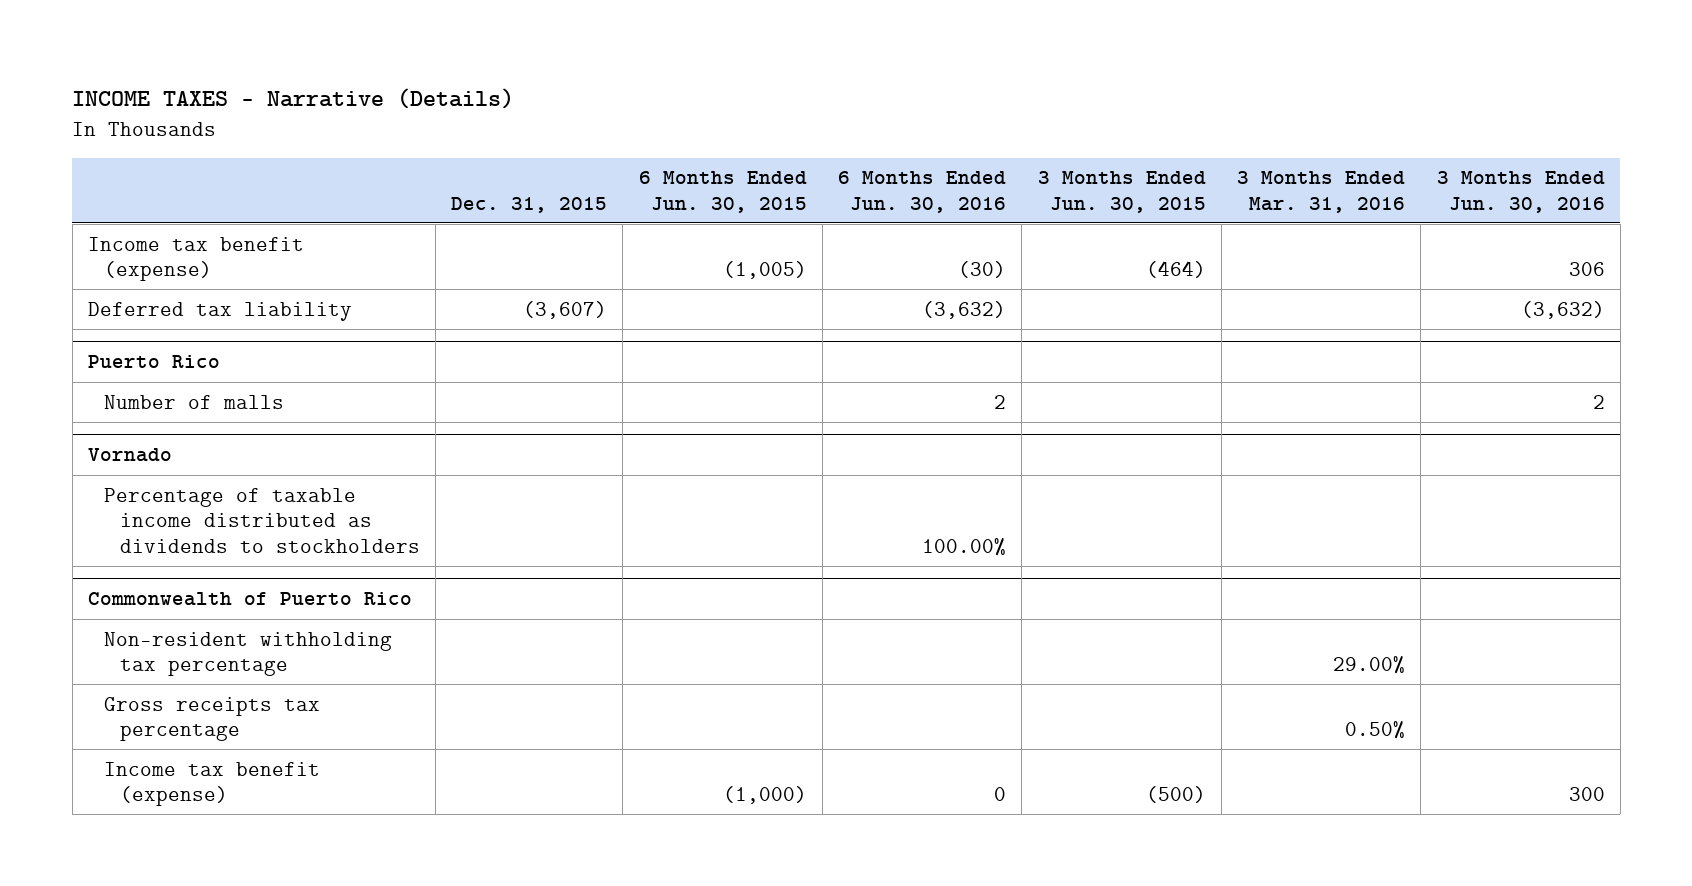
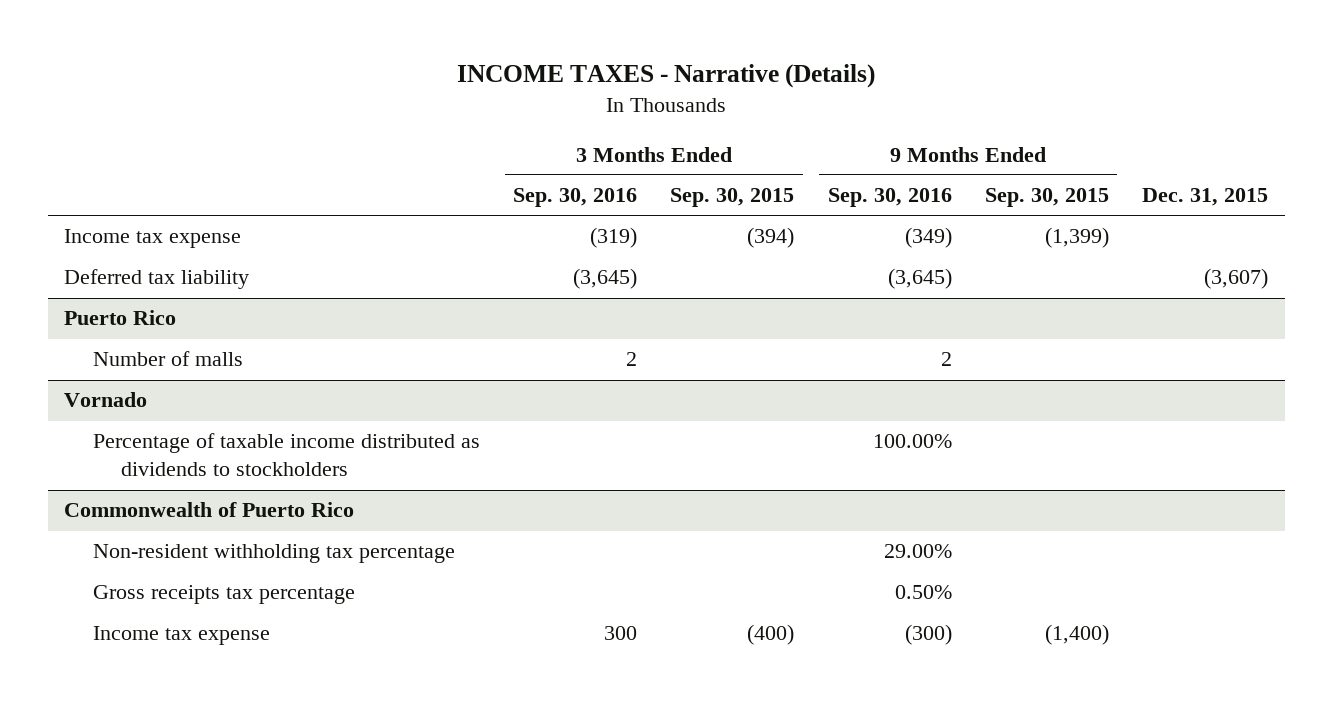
- | Dec. 31, 2015 | 6 Months Ended Jun. 30, 2015 | 6 Months Ended Jun. 30, 2016 | 3 Months Ended Jun. 30, 2015 | 3 Months Ended Mar. 31, 2016 | 3 Months Ended Jun. 30, 2016
+ | 3 Months Ended Sep. 30, 2016 | 3 Months Ended Sep. 30, 2015 | 9 Months Ended Sep. 30, 2016 | 9 Months Ended Sep. 30, 2015 | Dec. 31, 2015
- Income tax benefit (expense) | | (1,005) | (30) | (464) | | 306
+ Income tax expense | (319) | (394) | (349) | (1,399) |
@ Commonwealth of Puerto Rico
- Income tax benefit (expense) | | (1,000) | 0 | (500) | | 300
+ Income tax expense | 300 | (400) | (300) | (1,400) |

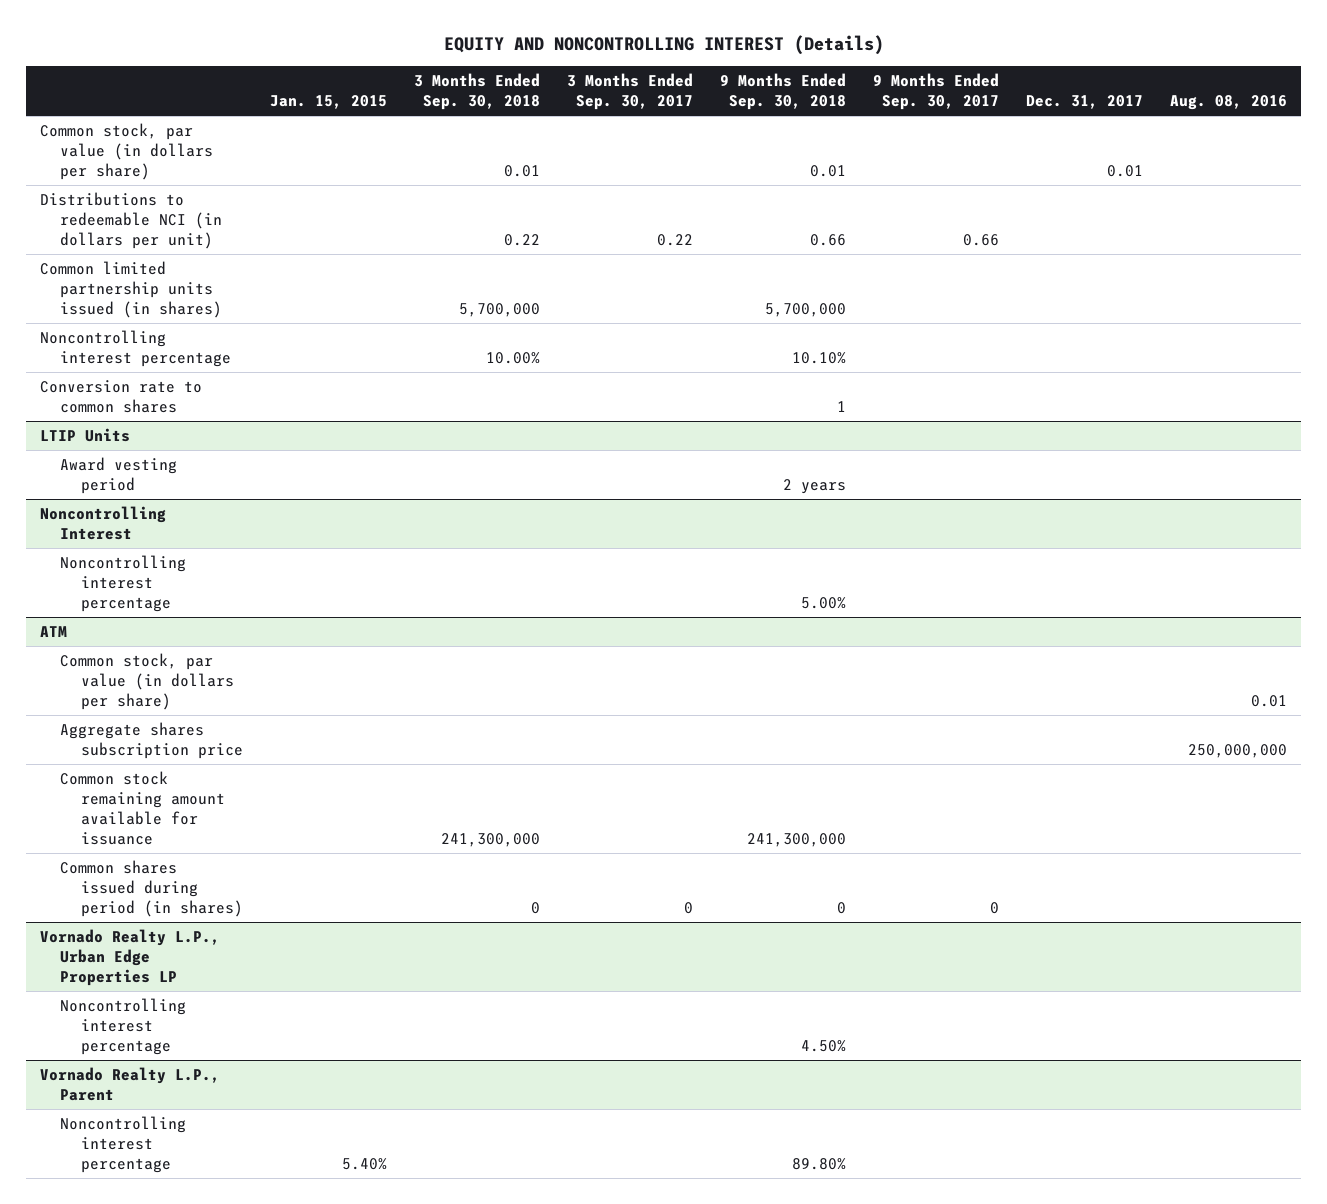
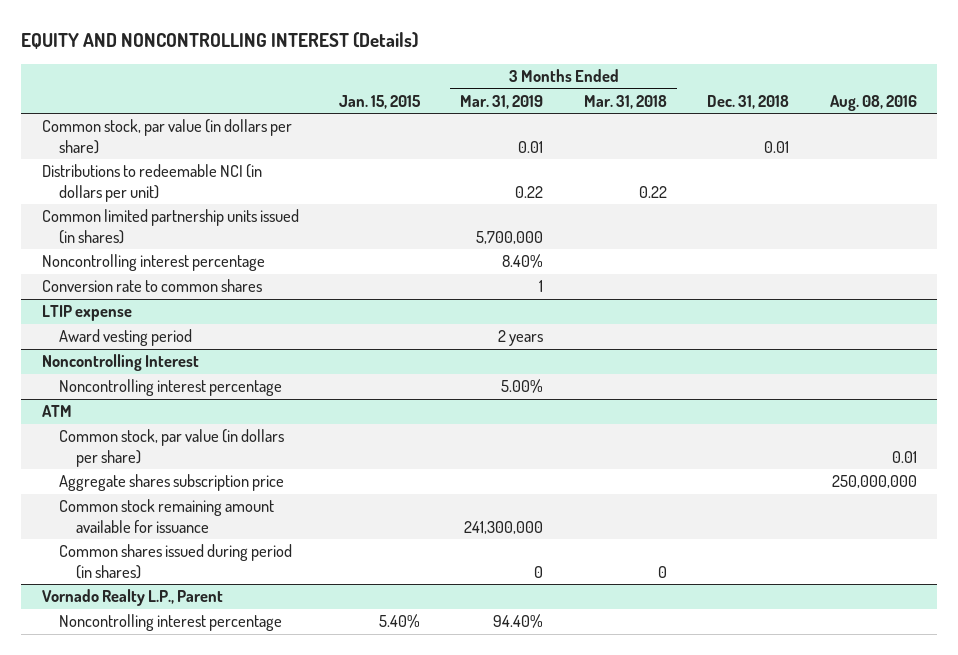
- | Jan. 15, 2015 | 3 Months Ended Sep. 30, 2018 | 3 Months Ended Sep. 30, 2017 | 9 Months Ended Sep. 30, 2018 | 9 Months Ended Sep. 30, 2017 | Dec. 31, 2017 | Aug. 08, 2016
+ | Jan. 15, 2015 | 3 Months Ended Mar. 31, 2019 | 3 Months Ended Mar. 31, 2018 | Dec. 31, 2018 | Aug. 08, 2016
- LTIP Units
+ LTIP expense
- Vornado Realty L.P., Urban Edge Properties LP
- Noncontrolling interest percentage | | | | 4.50% | | |

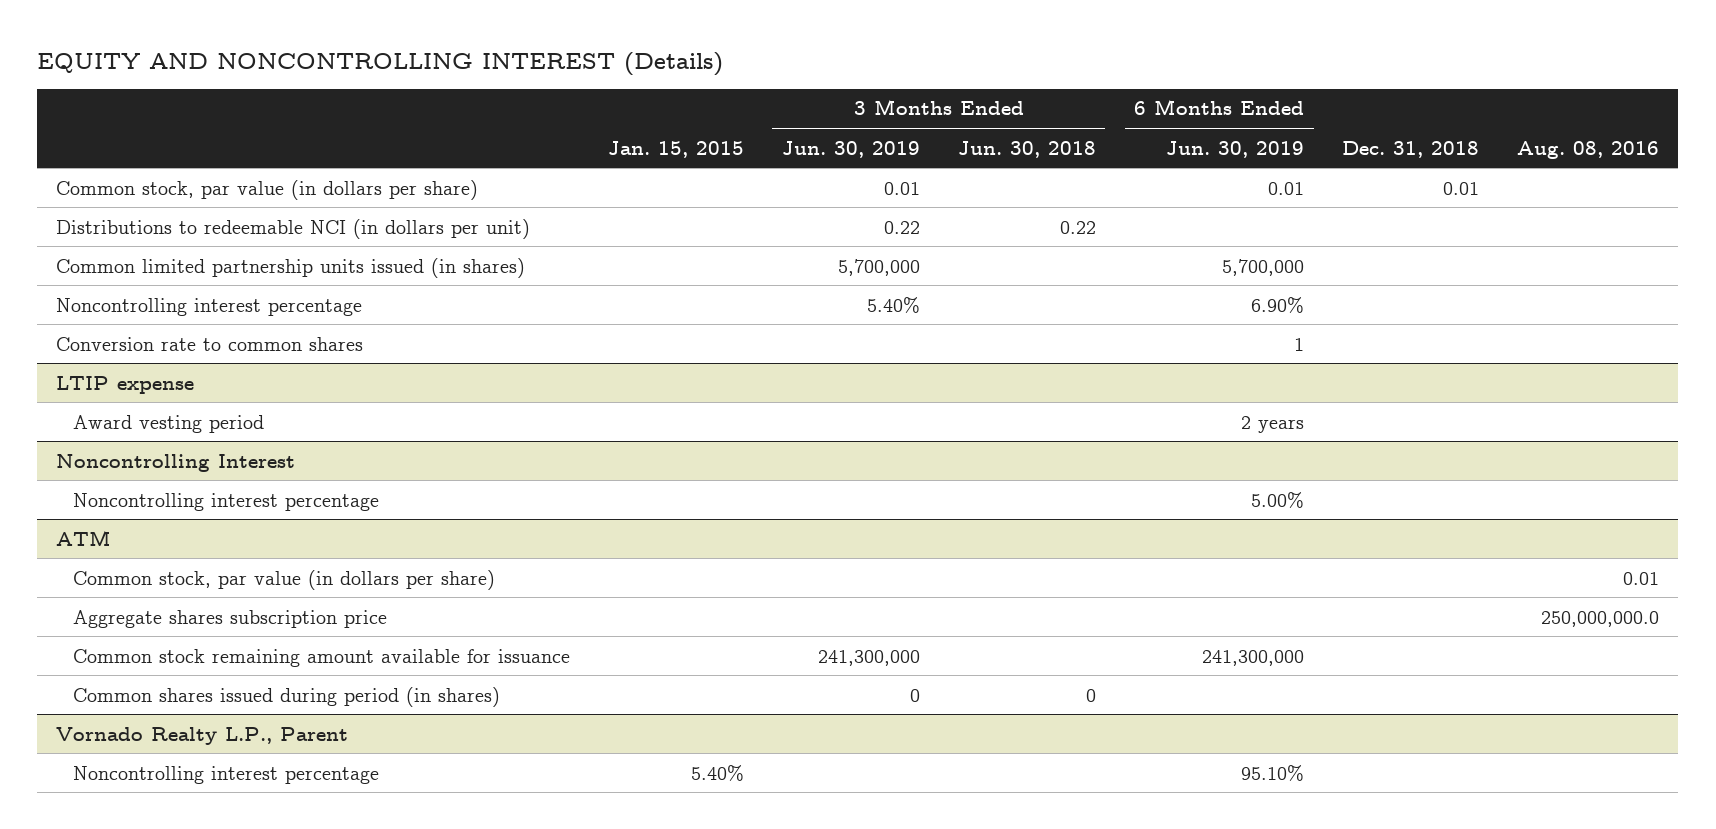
- | Jan. 15, 2015 | 3 Months Ended Mar. 31, 2019 | 3 Months Ended Mar. 31, 2018 | Dec. 31, 2018 | Aug. 08, 2016
+ | Jan. 15, 2015 | 3 Months Ended Jun. 30, 2019 | 3 Months Ended Jun. 30, 2018 | 6 Months Ended Jun. 30, 2019 | Dec. 31, 2018 | Aug. 08, 2016
@ ATM
- Aggregate shares subscription price | | | | | 250,000,000
+ Aggregate shares subscription price | | | | | | 250,000,000.0

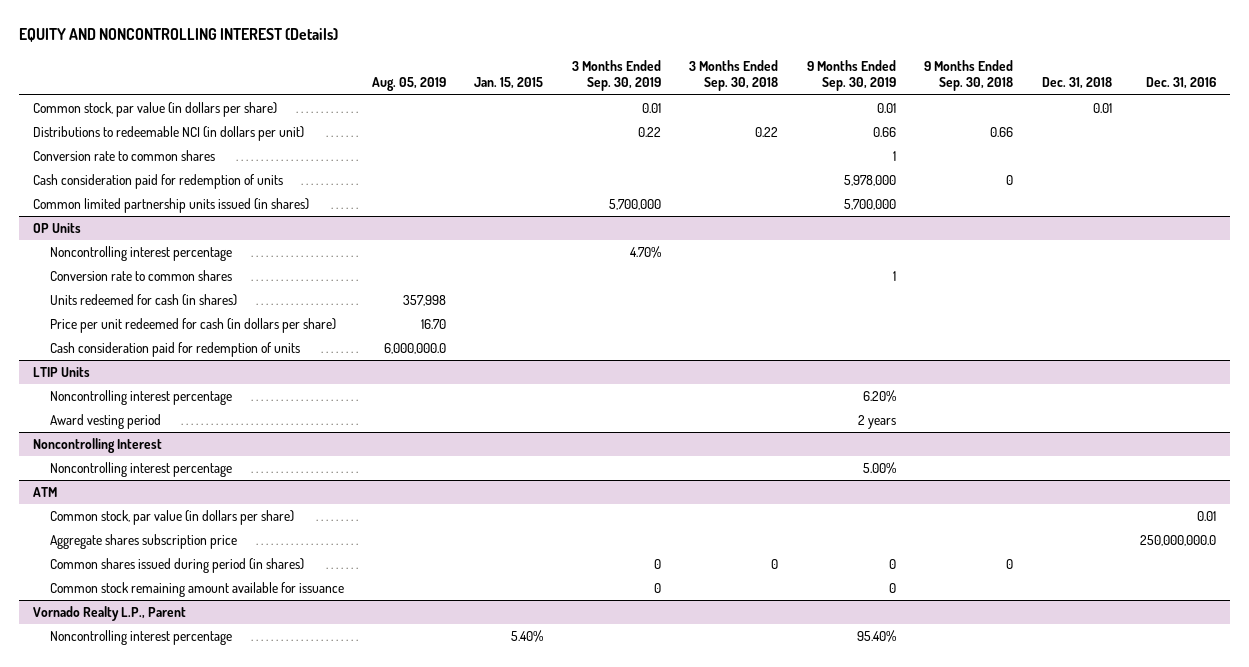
- | Jan. 15, 2015 | 3 Months Ended Jun. 30, 2019 | 3 Months Ended Jun. 30, 2018 | 6 Months Ended Jun. 30, 2019 | Dec. 31, 2018 | Aug. 08, 2016
+ | Aug. 05, 2019 | Jan. 15, 2015 | 3 Months Ended Sep. 30, 2019 | 3 Months Ended Sep. 30, 2018 | 9 Months Ended Sep. 30, 2019 | 9 Months Ended Sep. 30, 2018 | Dec. 31, 2018 | Dec. 31, 2016
- Noncontrolling interest percentage | | 5.40% | | 6.90% | |
- LTIP expense
+ Cash consideration paid for redemption of units | | | | | 5,978,000 | 0 | |
moved down: Common limited partnership units issued (in shares) | | | 5,700,000 | | 5,700,000 | | |
+ OP Units
+ Noncontrolling interest percentage | | | 4.70% | | | | |
+ Conversion rate to common shares | | | | | 1 | | |
+ Units redeemed for cash (in shares) | 357,998 | | | | | | |
+ Price per unit redeemed for cash (in dollars per share) | 16.70 | | | | | | |
+ Cash consideration paid for redemption of units | 6,000,000.0 | | | | | | |
+ LTIP Units
+ Noncontrolling interest percentage | | | | | 6.20% | | |
@ ATM
moved down: Common stock remaining amount available for issuance | | | 0 | | 0 | | |

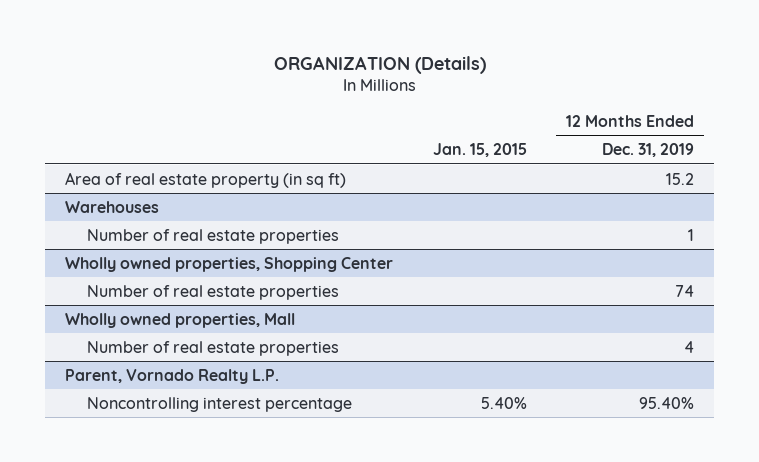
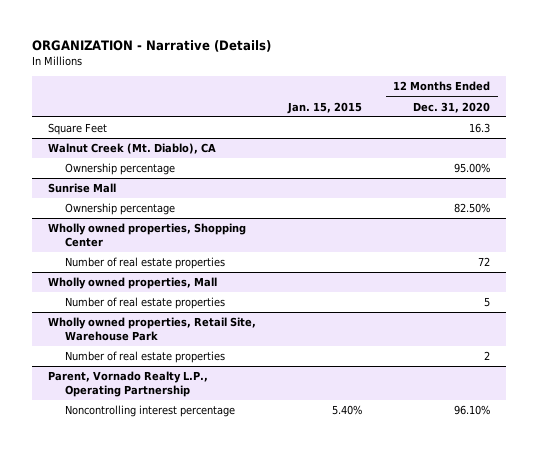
- ORGANIZATION (Details)
+ ORGANIZATION - Narrative (Details)
- | Jan. 15, 2015 | 12 Months Ended Dec. 31, 2019
+ | Jan. 15, 2015 | 12 Months Ended Dec. 31, 2020
- Area of real estate property (in sq ft) | | 15.2
- Warehouses
- Number of real estate properties | | 1
+ Square Feet | | 16.3
+ Walnut Creek (Mt. Diablo), CA
+ Ownership percentage | | 95.00%
+ Sunrise Mall
+ Ownership percentage | | 82.50%
- Parent, Vornado Realty L.P.
+ Wholly owned properties, Retail Site, Warehouse Park
+ Number of real estate properties | | 2
+ Parent, Vornado Realty L.P., Operating Partnership

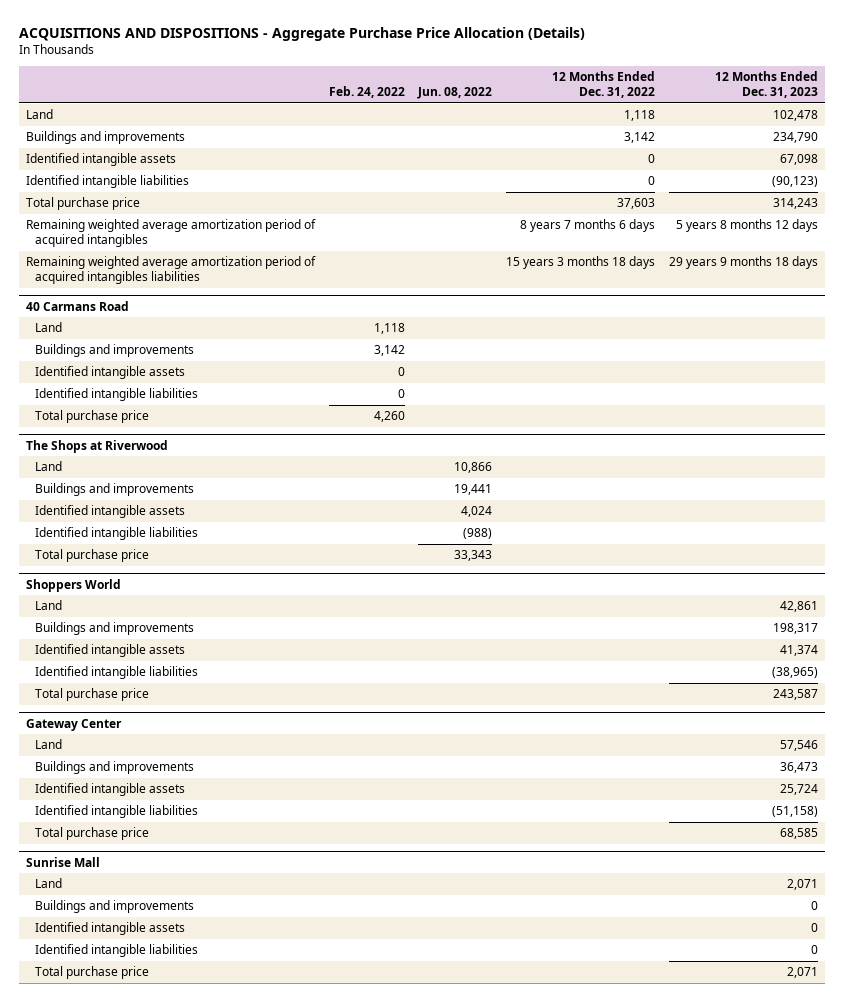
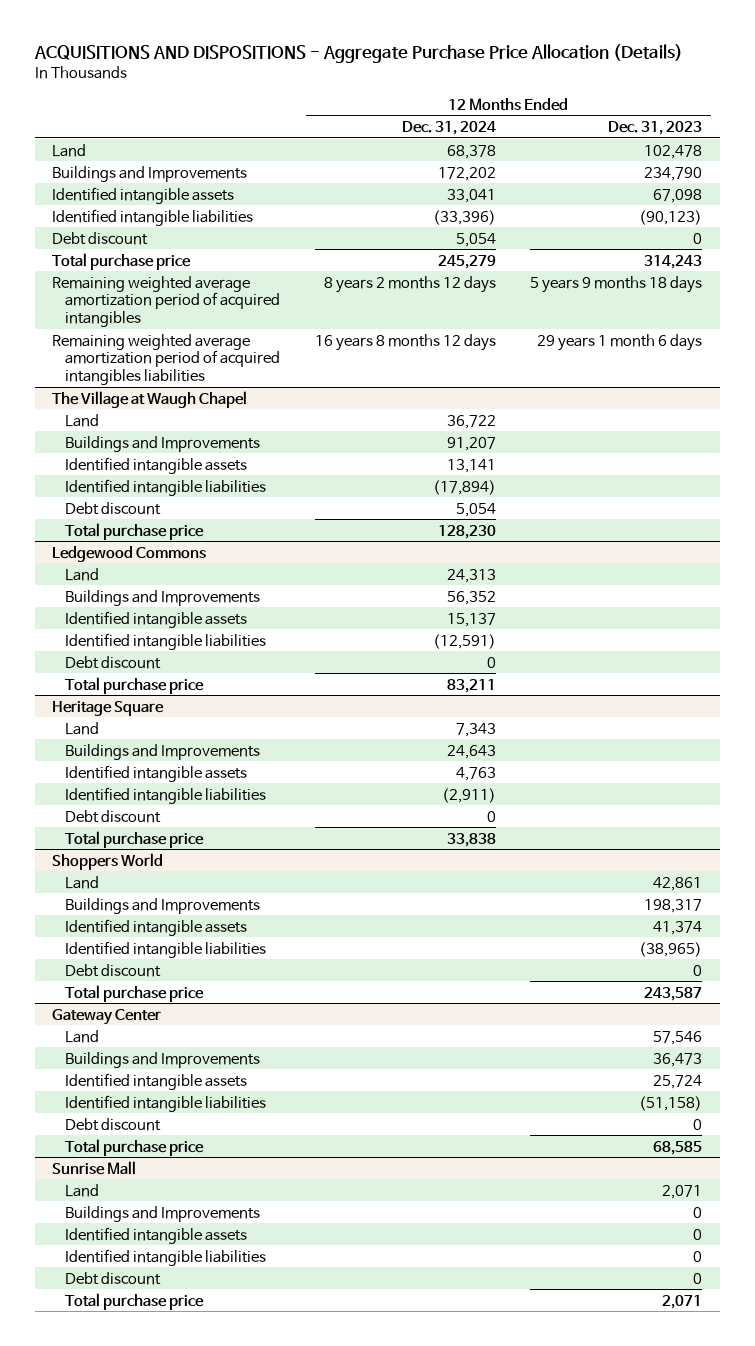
- | Feb. 24, 2022 | Jun. 08, 2022 | 12 Months Ended Dec. 31, 2022 | 12 Months Ended Dec. 31, 2023
+ | 12 Months Ended Dec. 31, 2024 | 12 Months Ended Dec. 31, 2023
- Buildings and improvements | | | 3,142 | 234,790
+ Buildings and Improvements | 172,202 | 234,790
+ Debt discount | 5,054 | 0
- Remaining weighted average amortization period of acquired intangibles | | | 8 years 7 months 6 days | 5 years 8 months 12 days
- Remaining weighted average amortization period of acquired intangibles liabilities | | | 15 years 3 months 18 days | 29 years 9 months 18 days
- 40 Carmans Road
- Land | 1,118 | | |
- Buildings and improvements | 3,142 | | |
- Identified intangible assets | 0 | | |
- Identified intangible liabilities | 0 | | |
- Total purchase price | 4,260 | | |
- The Shops at Riverwood
- Land | | 10,866 | |
- Buildings and improvements | | 19,441 | |
- Identified intangible assets | | 4,024 | |
- Identified intangible liabilities | | (988) | |
- Total purchase price | | 33,343 | |
+ Remaining weighted average amortization period of acquired intangibles | 8 years 2 months 12 days | 5 years 9 months 18 days
+ Remaining weighted average amortization period of acquired intangibles liabilities | 16 years 8 months 12 days | 29 years 1 month 6 days
+ The Village at Waugh Chapel
+ Land | 36,722 |
+ Buildings and Improvements | 91,207 |
+ Identified intangible assets | 13,141 |
+ Identified intangible liabilities | (17,894) |
+ Debt discount | 5,054 |
+ Total purchase price | 128,230 |
+ Ledgewood Commons
+ Land | 24,313 |
+ Buildings and Improvements | 56,352 |
+ Identified intangible assets | 15,137 |
+ Identified intangible liabilities | (12,591) |
+ Debt discount | 0 |
+ Total purchase price | 83,211 |
+ Heritage Square
+ Land | 7,343 |
+ Buildings and Improvements | 24,643 |
+ Identified intangible assets | 4,763 |
+ Identified intangible liabilities | (2,911) |
+ Debt discount | 0 |
+ Total purchase price | 33,838 |
@ Shoppers World
- Buildings and improvements | | | | 198,317
+ Buildings and Improvements | | 198,317
+ Debt discount | | 0
@ Gateway Center
- Buildings and improvements | | | | 36,473
+ Buildings and Improvements | | 36,473
+ Debt discount | | 0
@ Sunrise Mall
- Buildings and improvements | | | | 0
+ Buildings and Improvements | | 0
+ Debt discount | | 0

